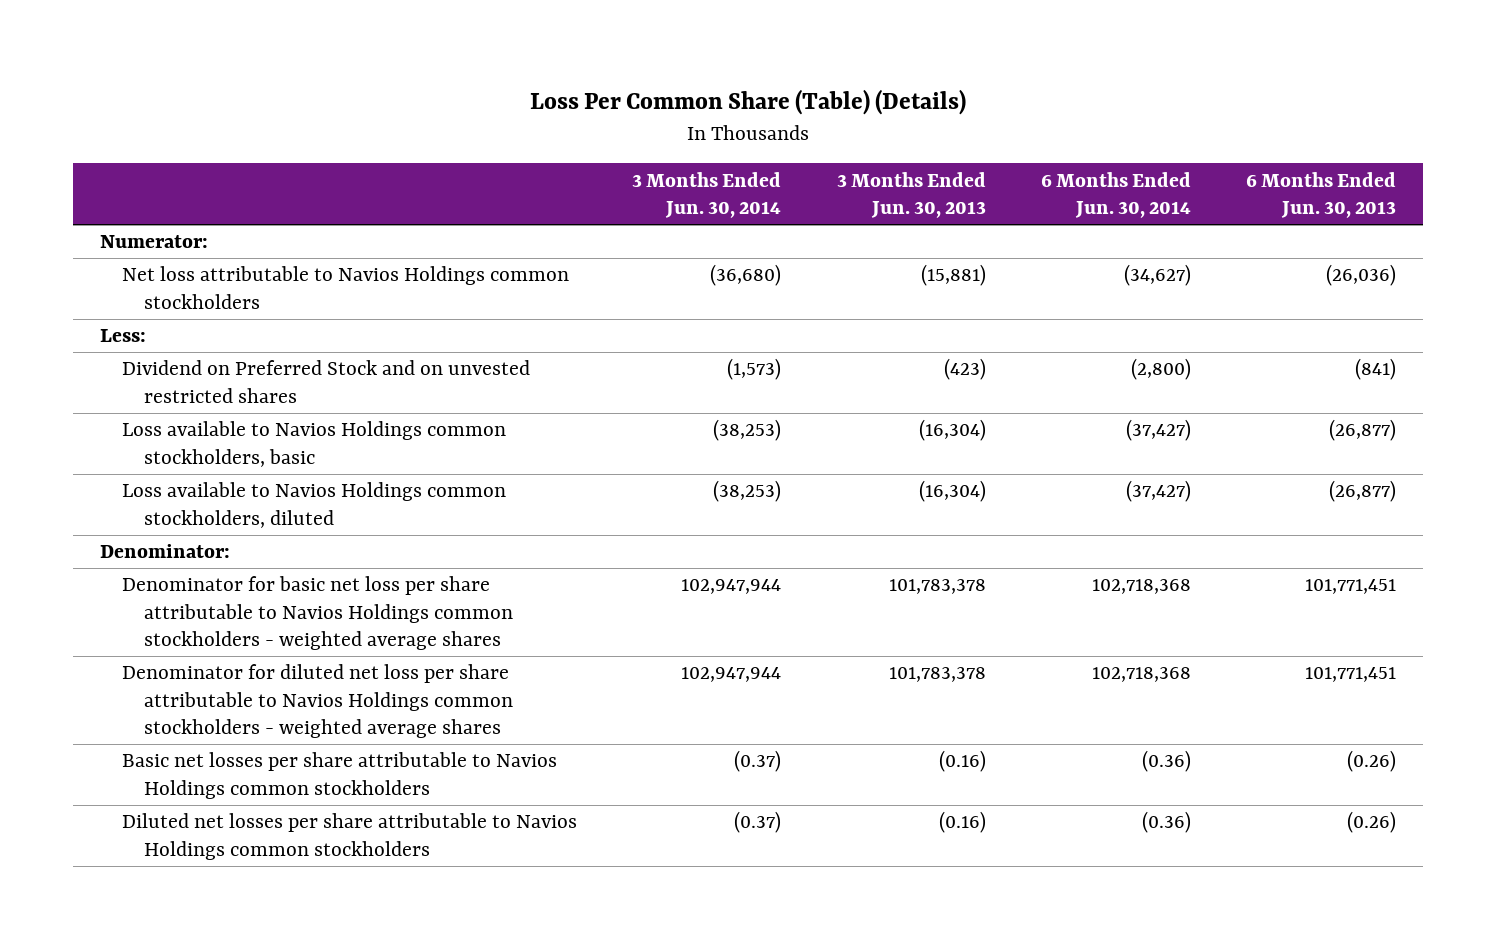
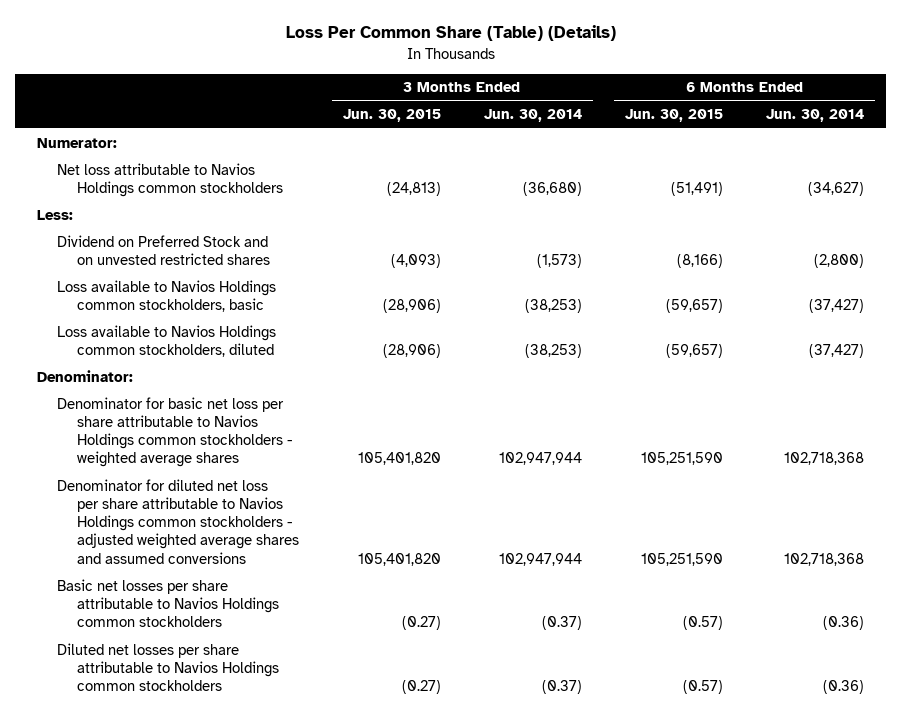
- | 3 Months Ended Jun. 30, 2014 | 3 Months Ended Jun. 30, 2013 | 6 Months Ended Jun. 30, 2014 | 6 Months Ended Jun. 30, 2013
+ | 3 Months Ended Jun. 30, 2015 | 3 Months Ended Jun. 30, 2014 | 6 Months Ended Jun. 30, 2015 | 6 Months Ended Jun. 30, 2014
- Denominator for diluted net loss per share attributable to Navios Holdings common stockholders - weighted average shares | 102,947,944 | 101,783,378 | 102,718,368 | 101,771,451
+ Denominator for diluted net loss per share attributable to Navios Holdings common stockholders - adjusted weighted average shares and assumed conversions | 105,401,820 | 102,947,944 | 105,251,590 | 102,718,368

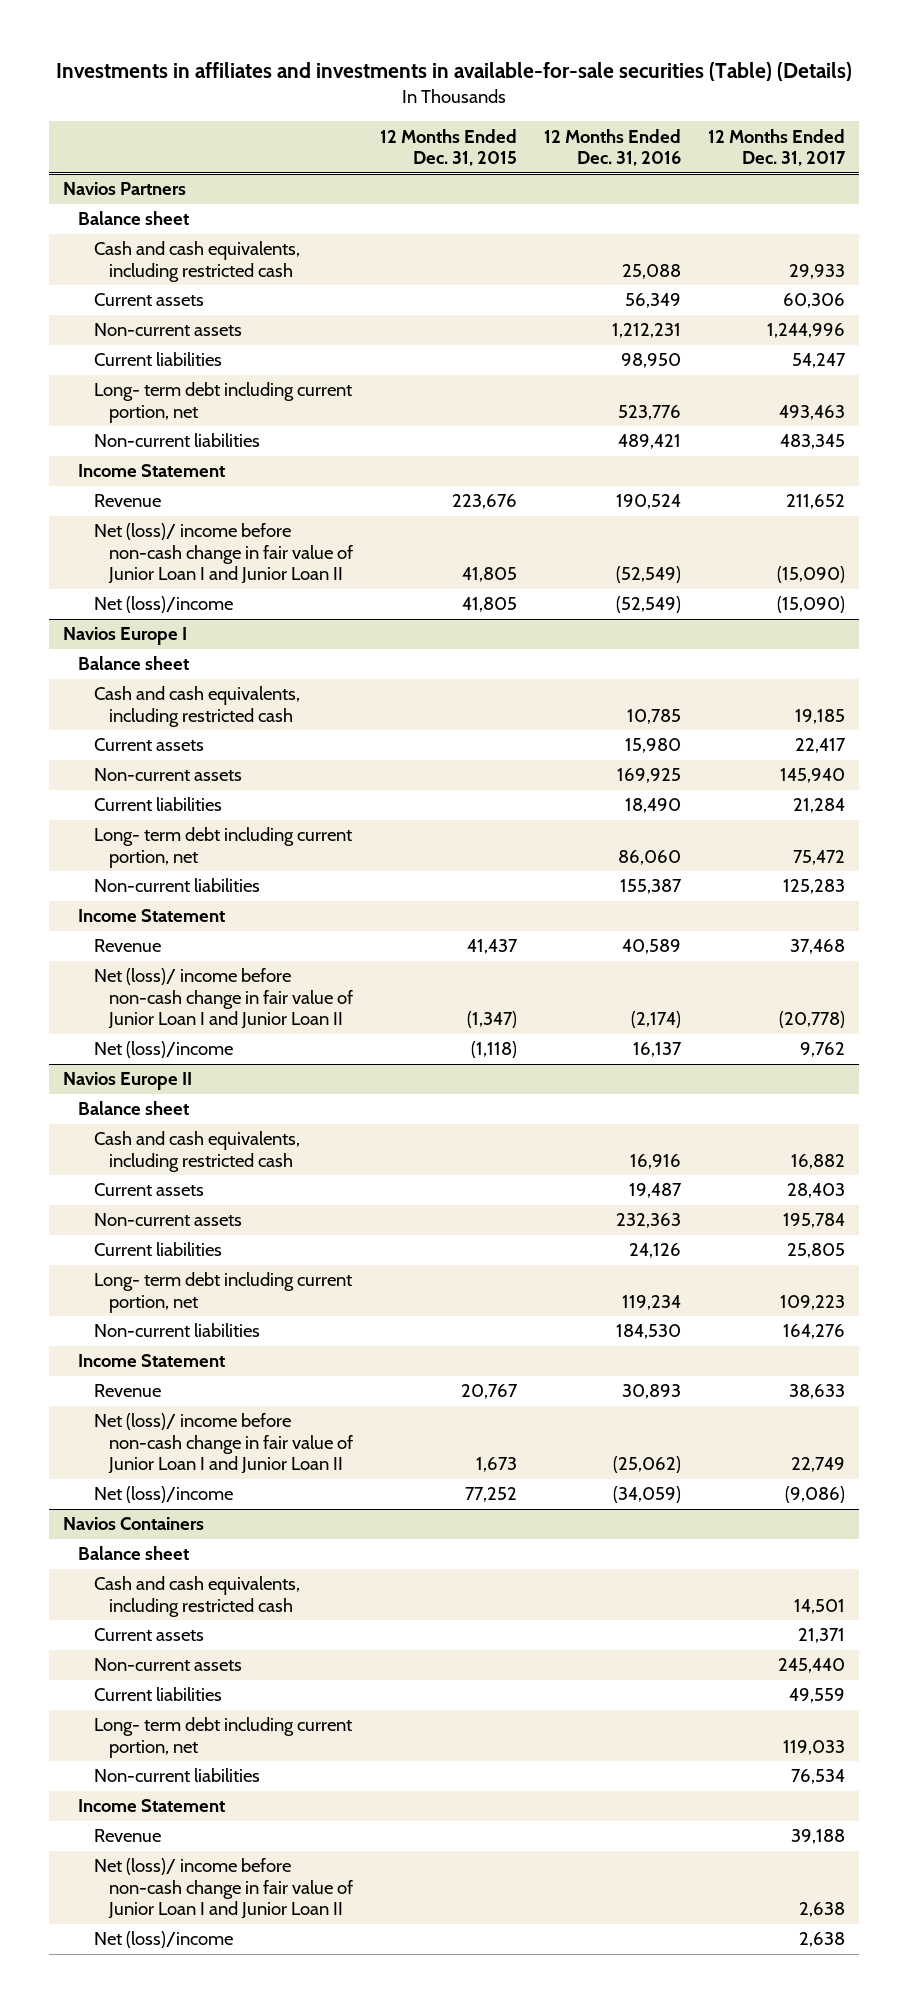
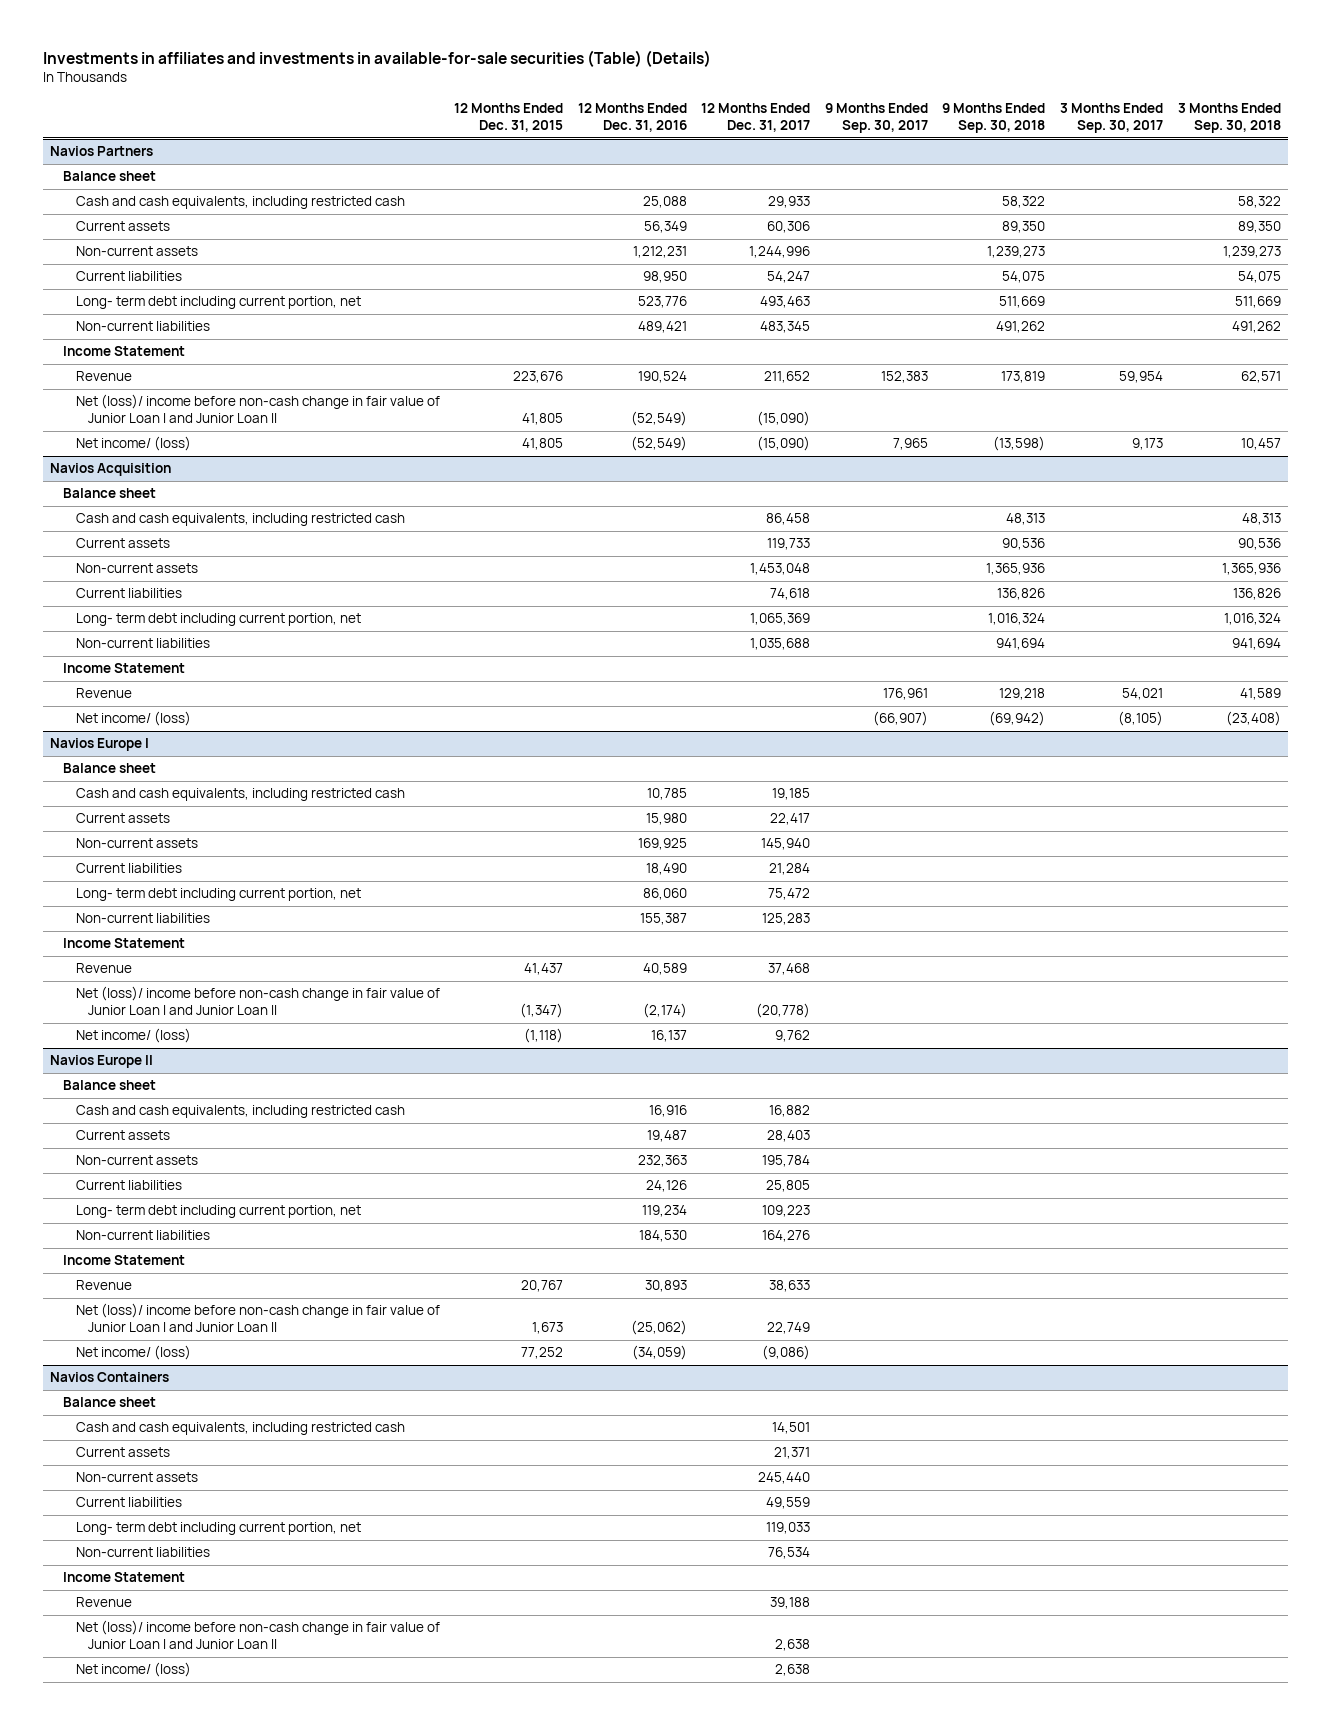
- | 12 Months Ended Dec. 31, 2015 | 12 Months Ended Dec. 31, 2016 | 12 Months Ended Dec. 31, 2017
+ | 12 Months Ended Dec. 31, 2015 | 12 Months Ended Dec. 31, 2016 | 12 Months Ended Dec. 31, 2017 | 9 Months Ended Sep. 30, 2017 | 9 Months Ended Sep. 30, 2018 | 3 Months Ended Sep. 30, 2017 | 3 Months Ended Sep. 30, 2018
@ Navios Partners
- Net (loss)/income | 41,805 | (52,549) | (15,090)
+ Net income/ (loss) | 41,805 | (52,549) | (15,090) | 7,965 | (13,598) | 9,173 | 10,457
+ Navios Acquisition
+ Balance sheet
+ Cash and cash equivalents, including restricted cash | | | 86,458 | | 48,313 | | 48,313
+ Current assets | | | 119,733 | | 90,536 | | 90,536
+ Non-current assets | | | 1,453,048 | | 1,365,936 | | 1,365,936
+ Current liabilities | | | 74,618 | | 136,826 | | 136,826
+ Long- term debt including current portion, net | | | 1,065,369 | | 1,016,324 | | 1,016,324
+ Non-current liabilities | | | 1,035,688 | | 941,694 | | 941,694
+ Income Statement
+ Revenue | | | | 176,961 | 129,218 | 54,021 | 41,589
+ Net income/ (loss) | | | | (66,907) | (69,942) | (8,105) | (23,408)
@ Navios Europe I
- Net (loss)/income | (1,118) | 16,137 | 9,762
+ Net income/ (loss) | (1,118) | 16,137 | 9,762 | | | |
@ Navios Europe II
- Net (loss)/income | 77,252 | (34,059) | (9,086)
+ Net income/ (loss) | 77,252 | (34,059) | (9,086) | | | |
@ Navios Containers
- Net (loss)/income | | | 2,638
+ Net income/ (loss) | | | 2,638 | | | |

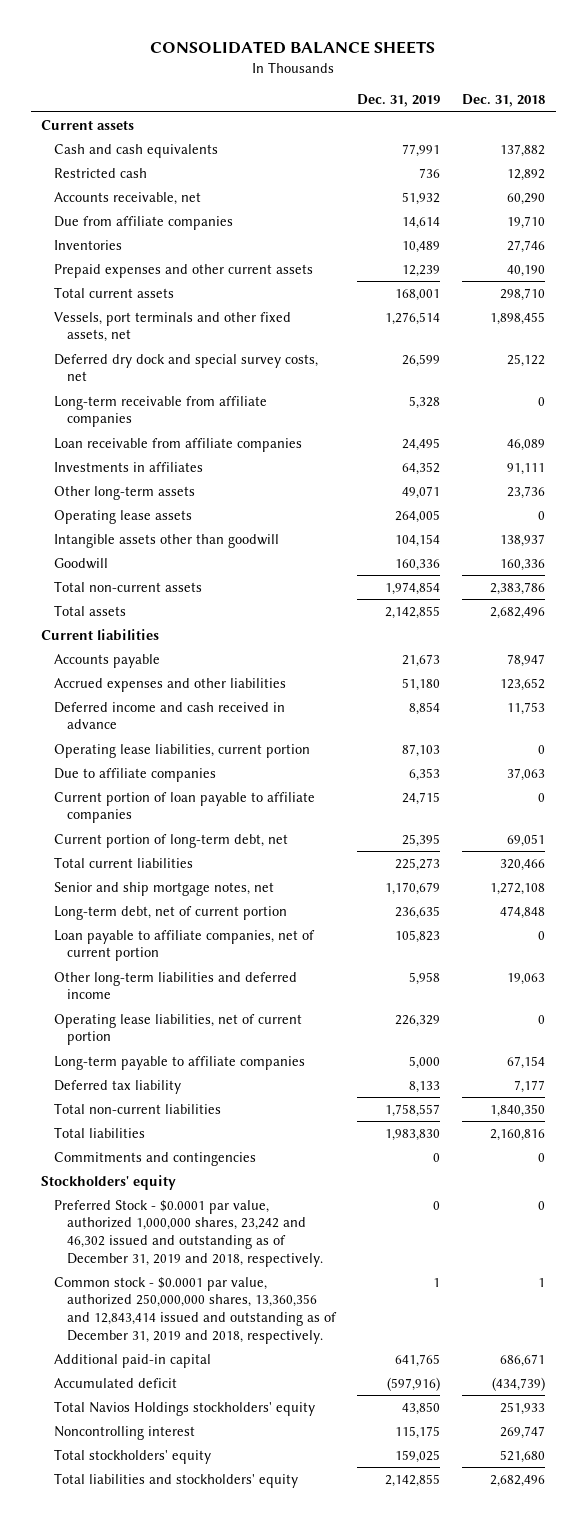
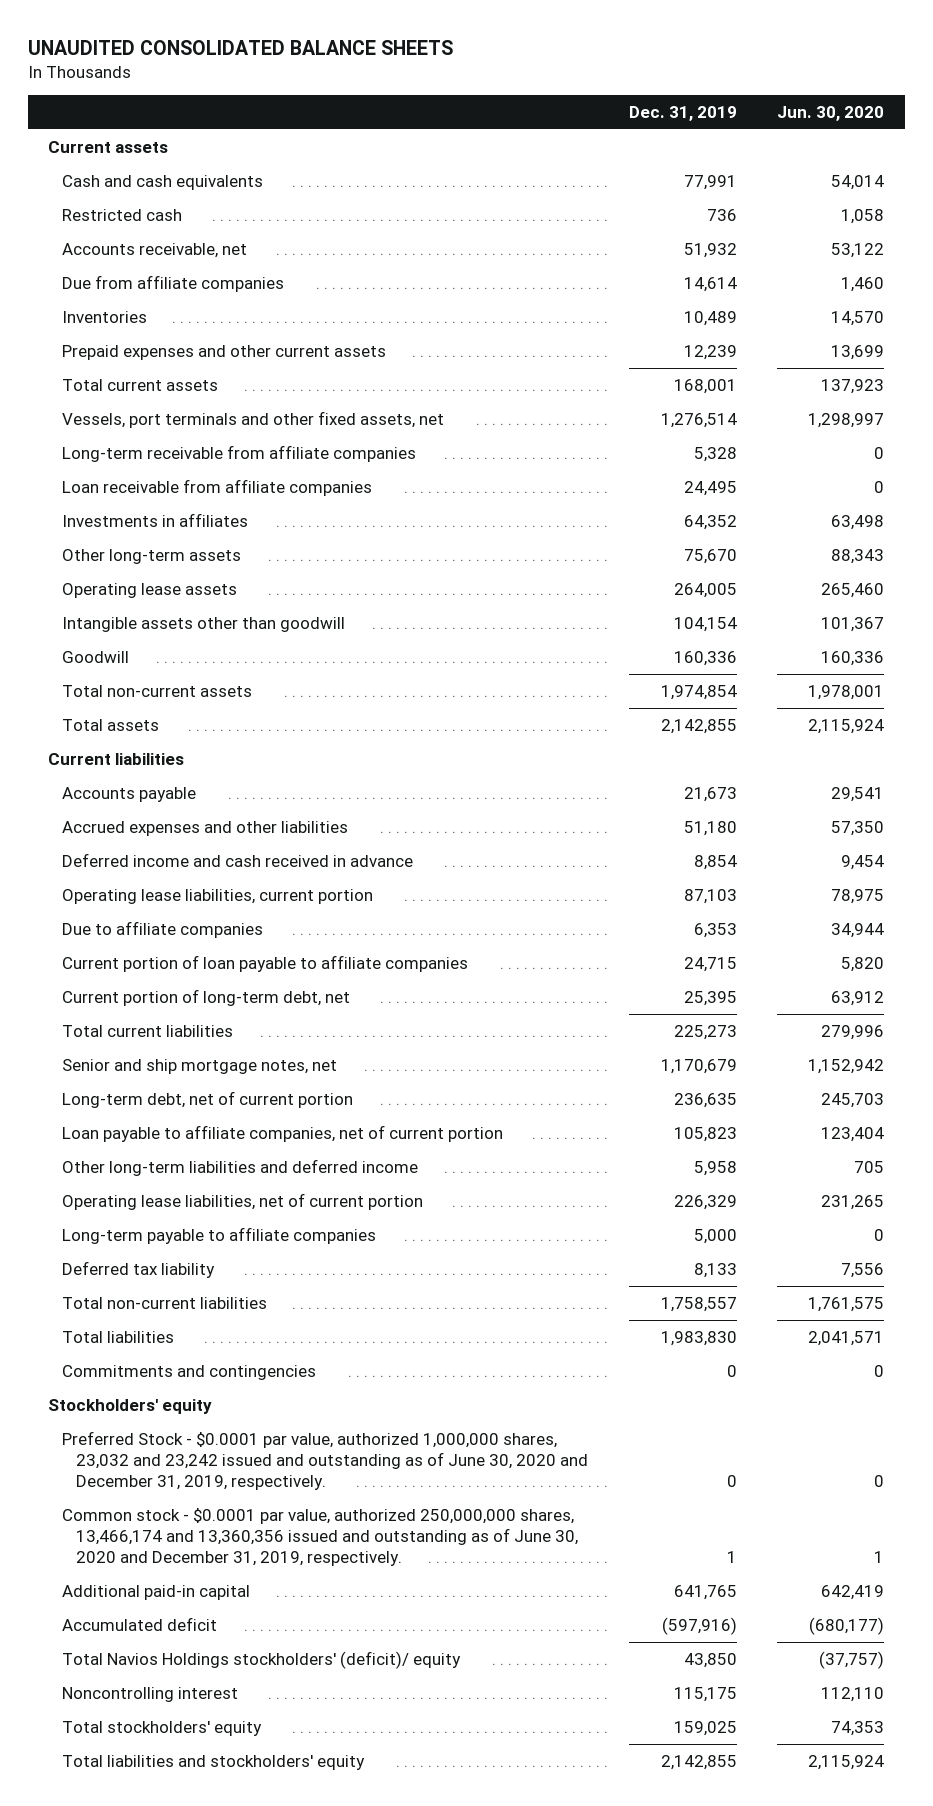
- CONSOLIDATED BALANCE SHEETS
+ UNAUDITED CONSOLIDATED BALANCE SHEETS
- | Dec. 31, 2019 | Dec. 31, 2018
+ | Dec. 31, 2019 | Jun. 30, 2020
- Deferred dry dock and special survey costs, net | 26,599 | 25,122
- Other long-term assets | 49,071 | 23,736
+ Other long-term assets | 75,670 | 88,343
- Preferred Stock - $0.0001 par value, authorized 1,000,000 shares, 23,242 and 46,302 issued and outstanding as of December 31, 2019 and 2018, respectively. | 0 | 0
- Common stock - $0.0001 par value, authorized 250,000,000 shares, 13,360,356 and 12,843,414 issued and outstanding as of December 31, 2019 and 2018, respectively. | 1 | 1
+ Preferred Stock - $0.0001 par value, authorized 1,000,000 shares, 23,032 and 23,242 issued and outstanding as of June 30, 2020 and December 31, 2019, respectively. | 0 | 0
+ Common stock - $0.0001 par value, authorized 250,000,000 shares, 13,466,174 and 13,360,356 issued and outstanding as of June 30, 2020 and December 31, 2019, respectively. | 1 | 1
- Total Navios Holdings stockholders' equity | 43,850 | 251,933
+ Total Navios Holdings stockholders' (deficit)/ equity | 43,850 | (37,757)

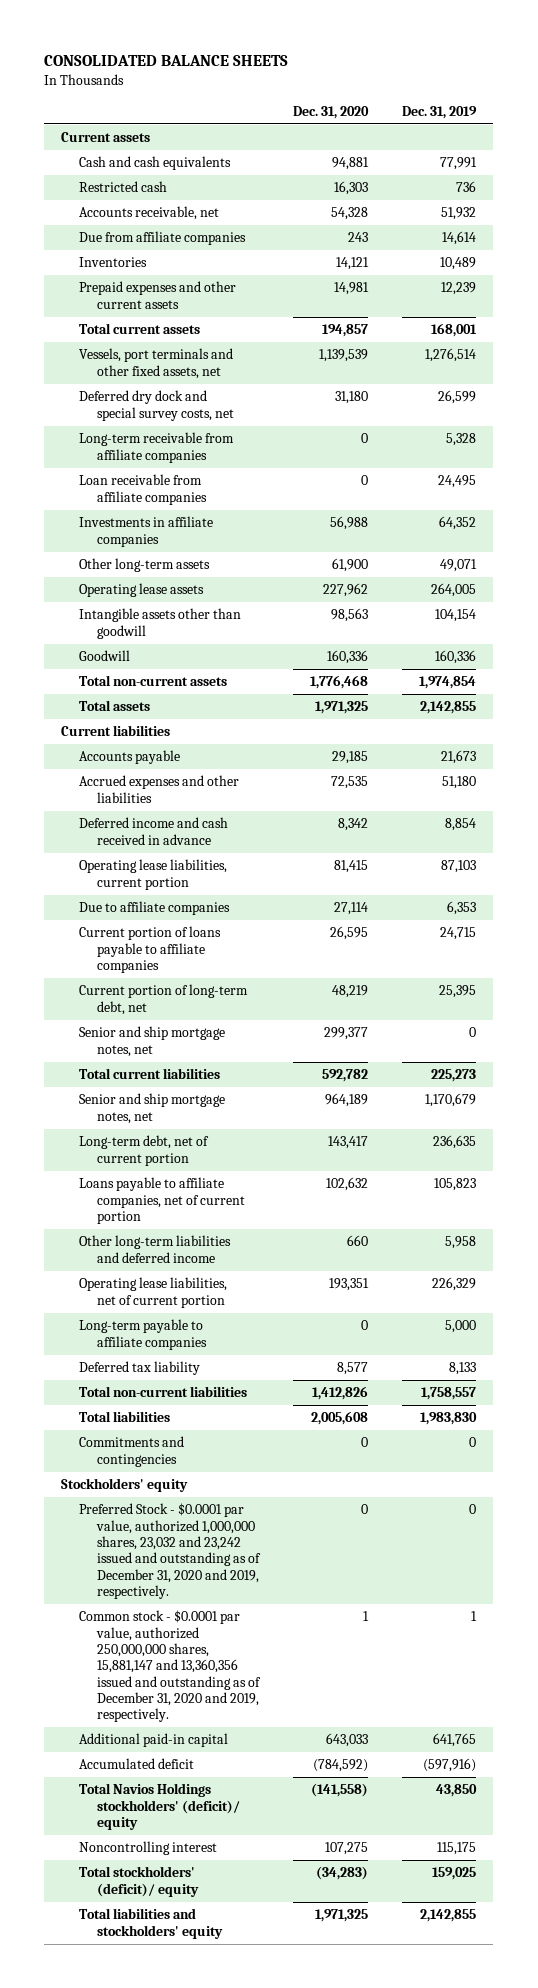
- UNAUDITED CONSOLIDATED BALANCE SHEETS
+ CONSOLIDATED BALANCE SHEETS
- | Dec. 31, 2019 | Jun. 30, 2020
+ | Dec. 31, 2020 | Dec. 31, 2019
+ Deferred dry dock and special survey costs, net | 31,180 | 26,599
- Investments in affiliates | 64,352 | 63,498
- Other long-term assets | 75,670 | 88,343
+ Investments in affiliate companies | 56,988 | 64,352
+ Other long-term assets | 61,900 | 49,071
- Current portion of loan payable to affiliate companies | 24,715 | 5,820
+ Current portion of loans payable to affiliate companies | 26,595 | 24,715
+ Senior and ship mortgage notes, net | 299,377 | 0
- Loan payable to affiliate companies, net of current portion | 105,823 | 123,404
+ Loans payable to affiliate companies, net of current portion | 102,632 | 105,823
- Preferred Stock - $0.0001 par value, authorized 1,000,000 shares, 23,032 and 23,242 issued and outstanding as of June 30, 2020 and December 31, 2019, respectively. | 0 | 0
- Common stock - $0.0001 par value, authorized 250,000,000 shares, 13,466,174 and 13,360,356 issued and outstanding as of June 30, 2020 and December 31, 2019, respectively. | 1 | 1
+ Preferred Stock - $0.0001 par value, authorized 1,000,000 shares, 23,032 and 23,242 issued and outstanding as of December 31, 2020 and 2019, respectively. | 0 | 0
+ Common stock - $0.0001 par value, authorized 250,000,000 shares, 15,881,147 and 13,360,356 issued and outstanding as of December 31, 2020 and 2019, respectively. | 1 | 1
- Total stockholders' equity | 159,025 | 74,353
+ Total stockholders' (deficit)/ equity | (34,283) | 159,025

